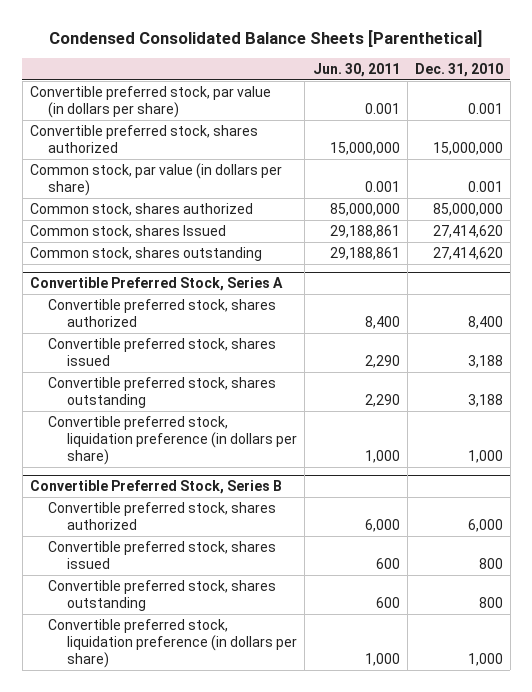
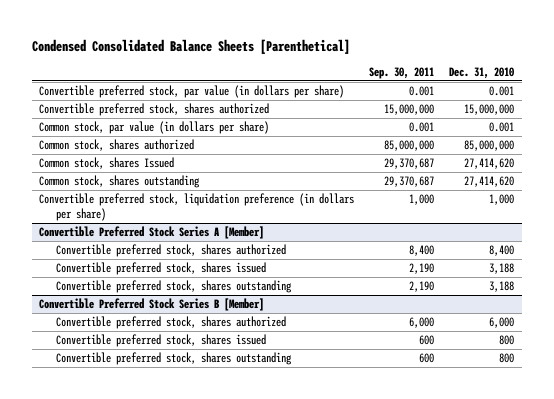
- | Jun. 30, 2011 | Dec. 31, 2010
+ | Sep. 30, 2011 | Dec. 31, 2010
- Convertible Preferred Stock, Series A
+ Convertible preferred stock, liquidation preference (in dollars per share) | 1,000 | 1,000
+ Convertible Preferred Stock Series A [Member]
- Convertible preferred stock, liquidation preference (in dollars per share) | 1,000 | 1,000
- Convertible Preferred Stock, Series B
+ Convertible Preferred Stock Series B [Member]
- Convertible preferred stock, liquidation preference (in dollars per share) | 1,000 | 1,000

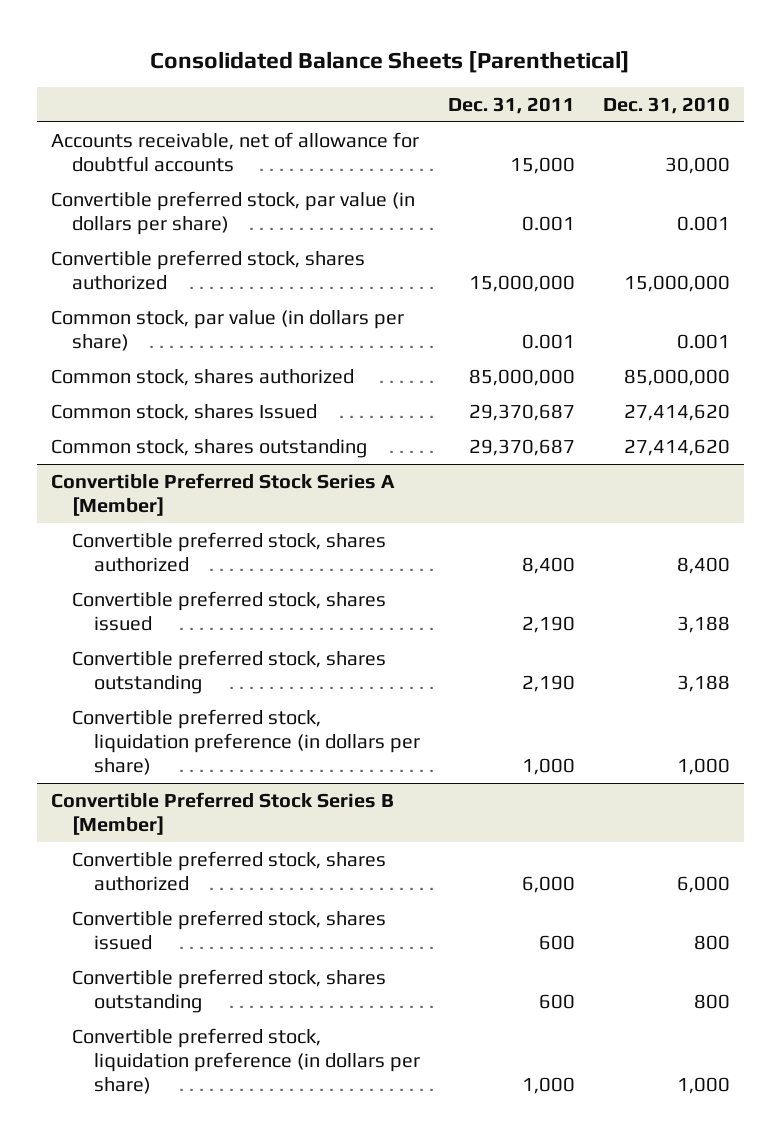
- Condensed Consolidated Balance Sheets [Parenthetical]
+ Consolidated Balance Sheets [Parenthetical]
- | Sep. 30, 2011 | Dec. 31, 2010
+ | Dec. 31, 2011 | Dec. 31, 2010
+ Accounts receivable, net of allowance for doubtful accounts | 15,000 | 30,000
- Convertible preferred stock, liquidation preference (in dollars per share) | 1,000 | 1,000
@ Convertible Preferred Stock Series A [Member]
+ Convertible preferred stock, liquidation preference (in dollars per share) | 1,000 | 1,000
@ Convertible Preferred Stock Series B [Member]
+ Convertible preferred stock, liquidation preference (in dollars per share) | 1,000 | 1,000

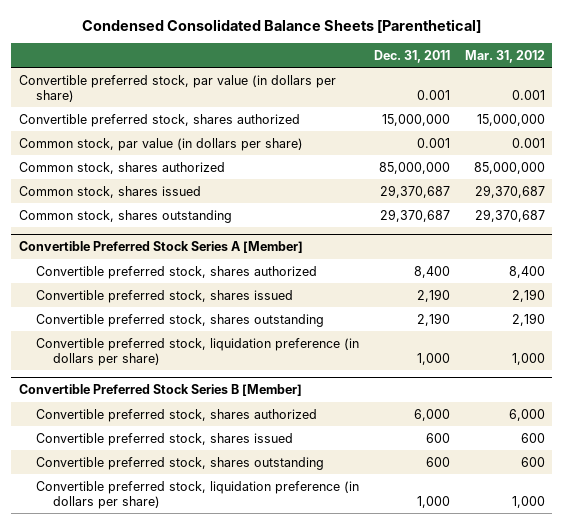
- Consolidated Balance Sheets [Parenthetical]
+ Condensed Consolidated Balance Sheets [Parenthetical]
- | Dec. 31, 2011 | Dec. 31, 2010
+ | Dec. 31, 2011 | Mar. 31, 2012
- Accounts receivable, net of allowance for doubtful accounts | 15,000 | 30,000
- Common stock, shares Issued | 29,370,687 | 27,414,620
+ Common stock, shares issued | 29,370,687 | 29,370,687

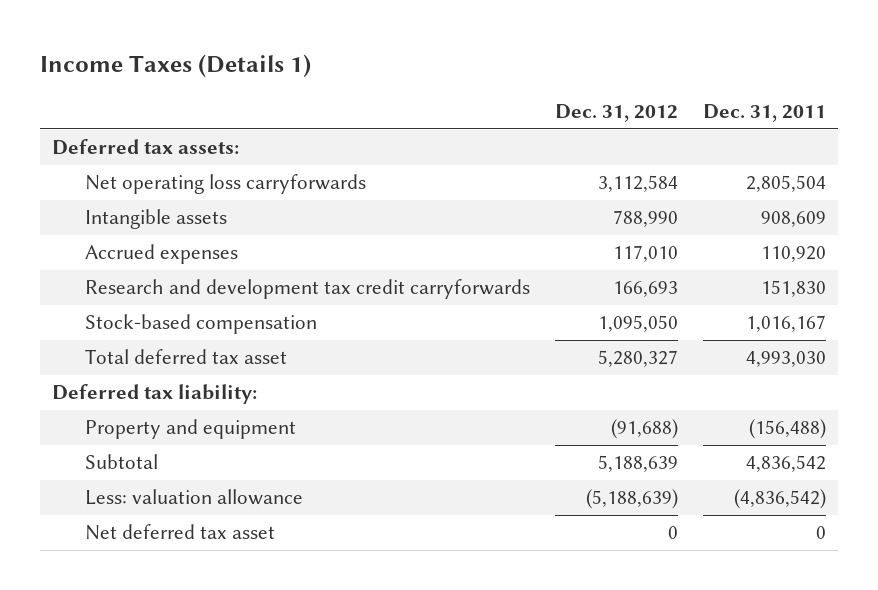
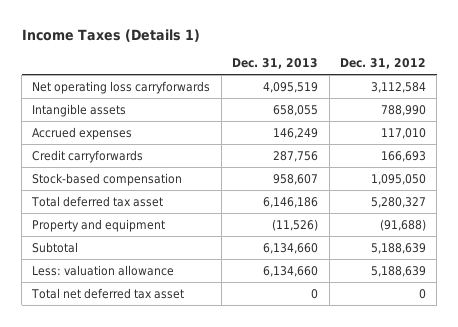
- | Dec. 31, 2012 | Dec. 31, 2011
+ | Dec. 31, 2013 | Dec. 31, 2012
- Deferred tax assets:
- Research and development tax credit carryforwards | 166,693 | 151,830
+ Credit carryforwards | 287,756 | 166,693
- Deferred tax liability:
- Less: valuation allowance | (5,188,639) | (4,836,542)
- Net deferred tax asset | 0 | 0
+ Less: valuation allowance | 6,134,660 | 5,188,639
+ Total net deferred tax asset | 0 | 0

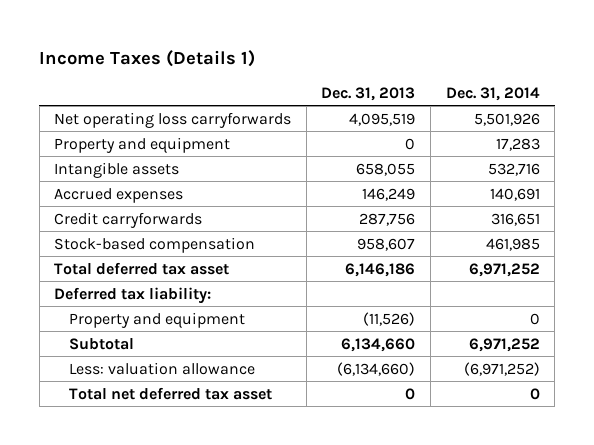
- | Dec. 31, 2013 | Dec. 31, 2012
+ | Dec. 31, 2013 | Dec. 31, 2014
+ Property and equipment | 0 | 17,283
+ Deferred tax liability:
- Less: valuation allowance | 6,134,660 | 5,188,639
+ Less: valuation allowance | (6,134,660) | (6,971,252)

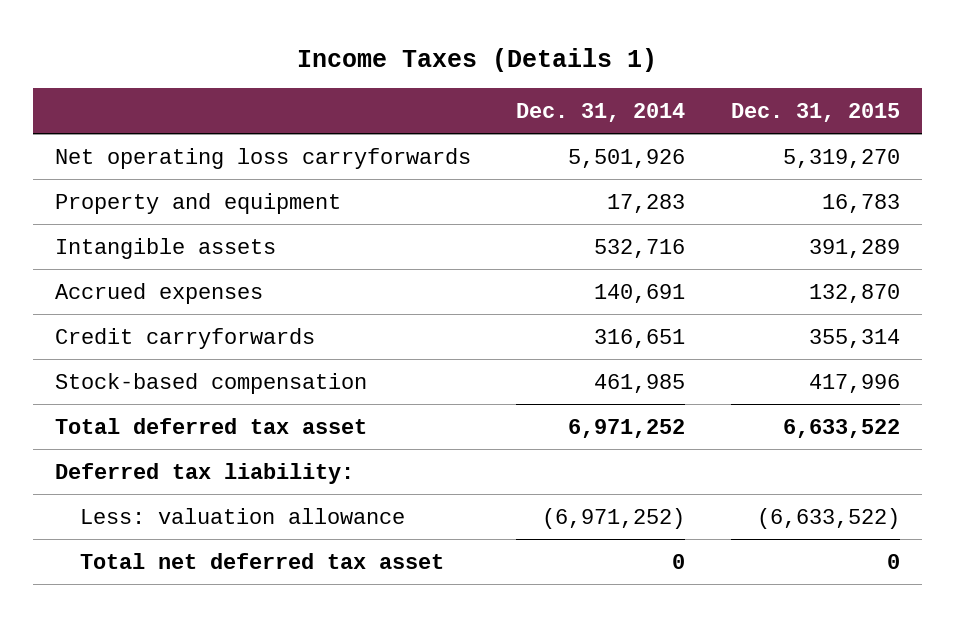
- | Dec. 31, 2013 | Dec. 31, 2014
+ | Dec. 31, 2014 | Dec. 31, 2015
- Property and equipment | (11,526) | 0
- Subtotal | 6,134,660 | 6,971,252

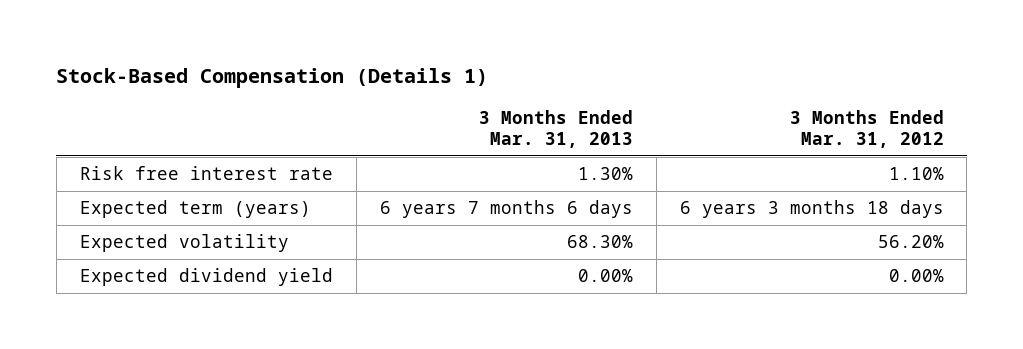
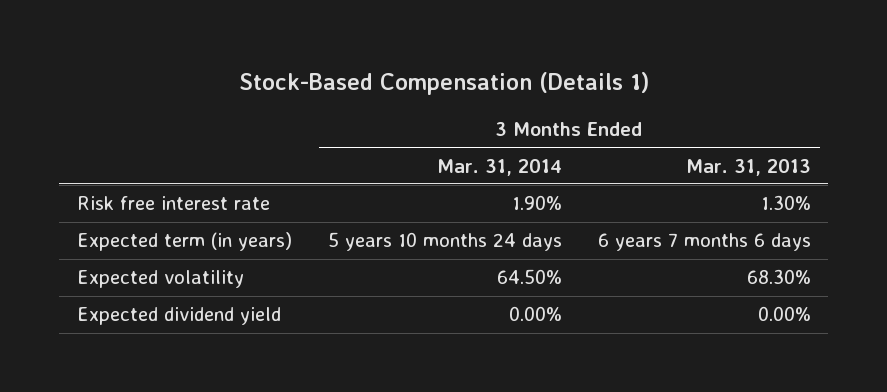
- | 3 Months Ended Mar. 31, 2013 | 3 Months Ended Mar. 31, 2012
+ | 3 Months Ended Mar. 31, 2014 | 3 Months Ended Mar. 31, 2013
- Expected term (years) | 6 years 7 months 6 days | 6 years 3 months 18 days
+ Expected term (in years) | 5 years 10 months 24 days | 6 years 7 months 6 days

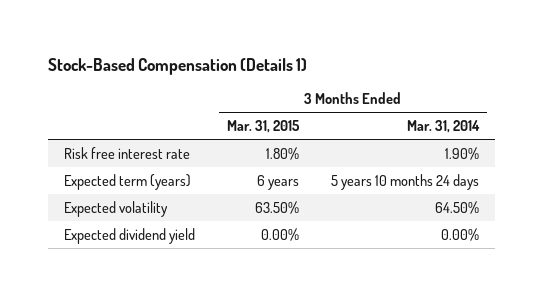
- | 3 Months Ended Mar. 31, 2014 | 3 Months Ended Mar. 31, 2013
+ | 3 Months Ended Mar. 31, 2015 | 3 Months Ended Mar. 31, 2014
- Expected term (in years) | 5 years 10 months 24 days | 6 years 7 months 6 days
+ Expected term (years) | 6 years | 5 years 10 months 24 days

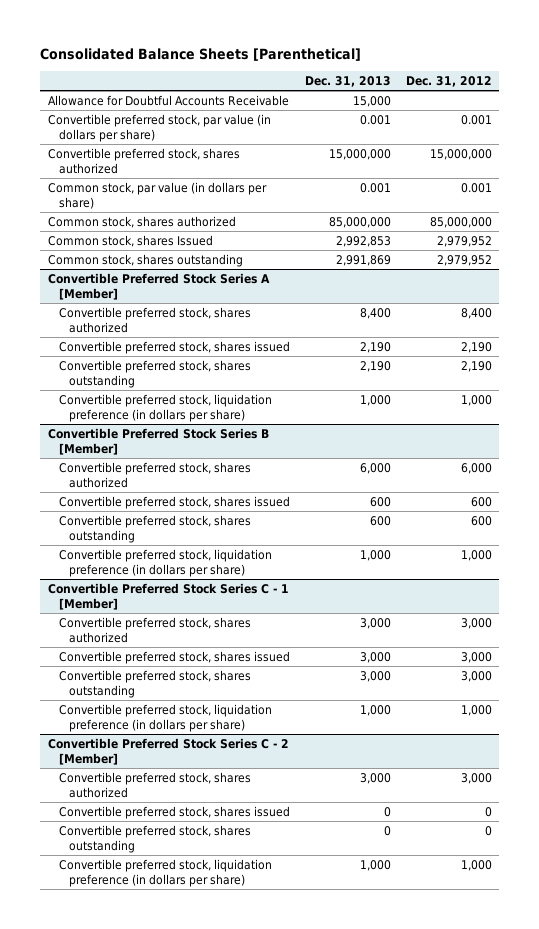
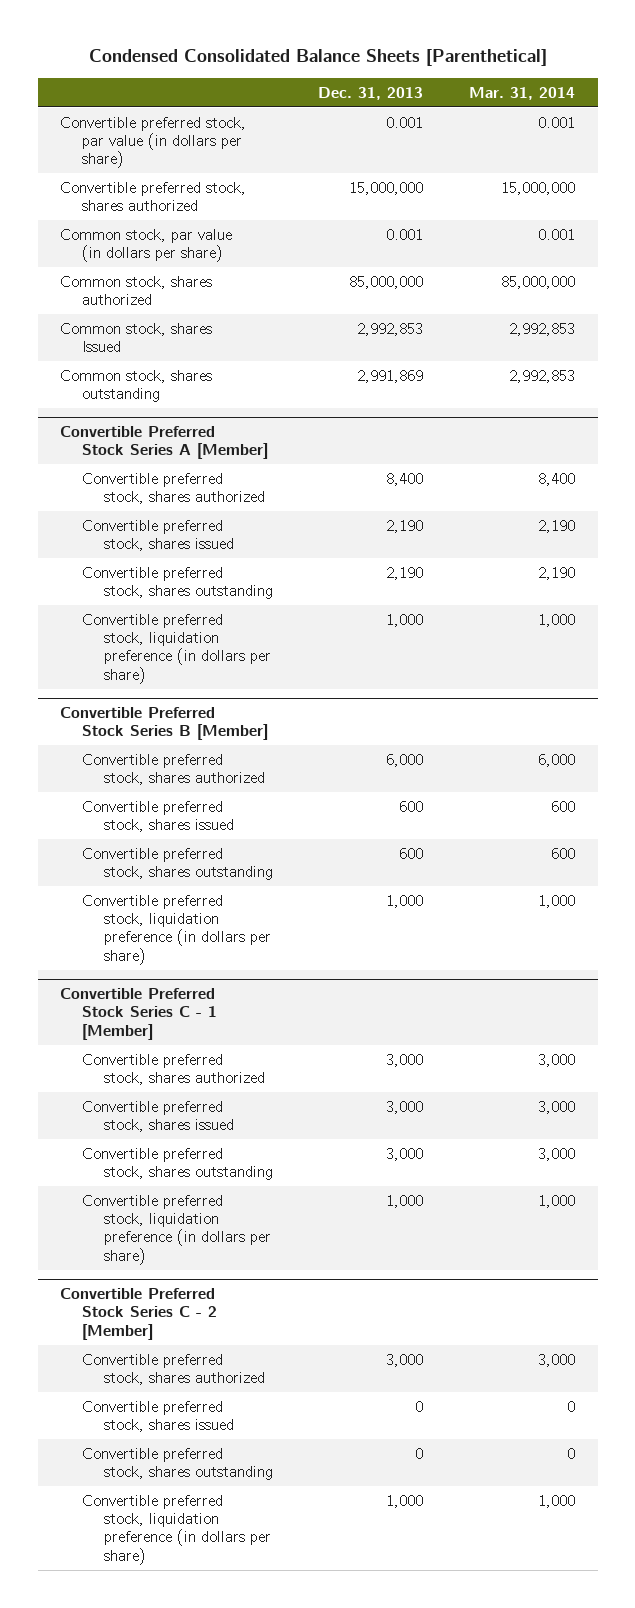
- Consolidated Balance Sheets [Parenthetical]
+ Condensed Consolidated Balance Sheets [Parenthetical]
- | Dec. 31, 2013 | Dec. 31, 2012
+ | Dec. 31, 2013 | Mar. 31, 2014
- Allowance for Doubtful Accounts Receivable | 15,000 |

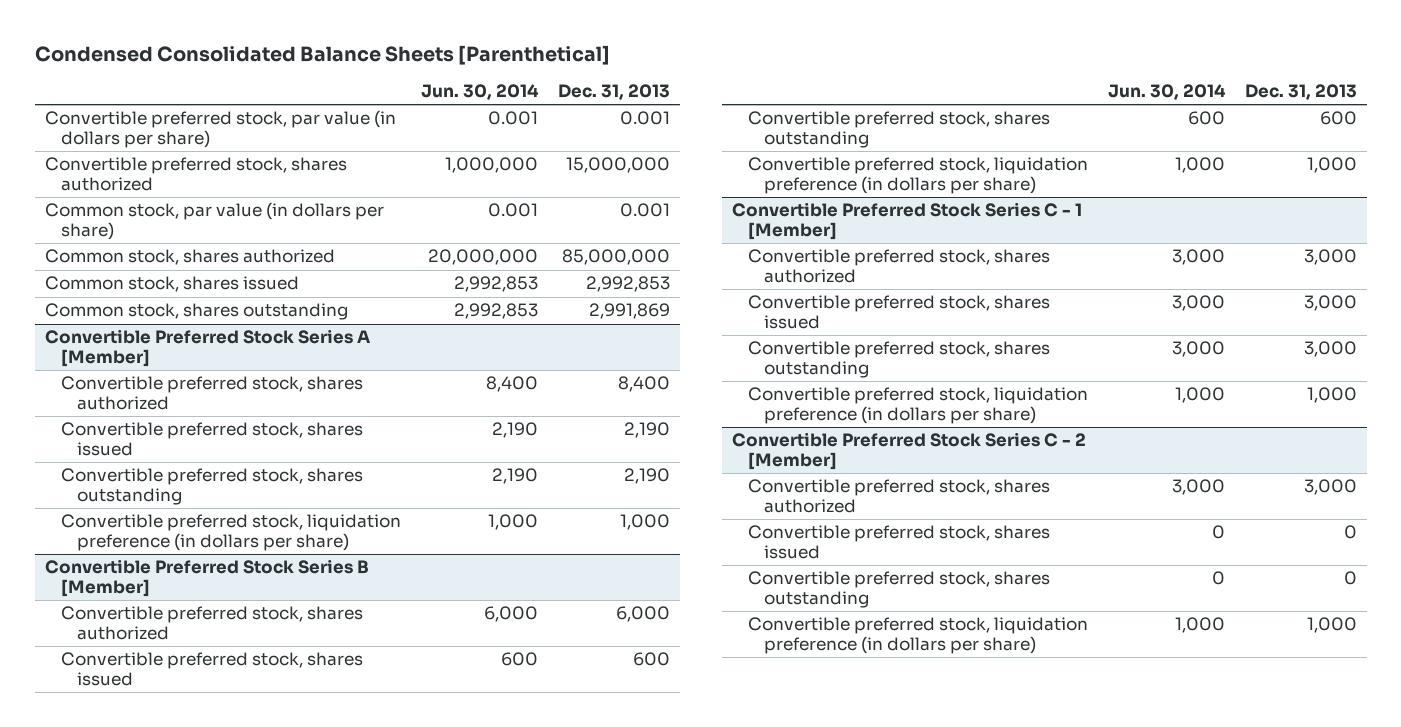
- | Dec. 31, 2013 | Mar. 31, 2014
+ | Jun. 30, 2014 | Dec. 31, 2013
- Common stock, shares Issued | 2,992,853 | 2,992,853
+ Common stock, shares issued | 2,992,853 | 2,992,853

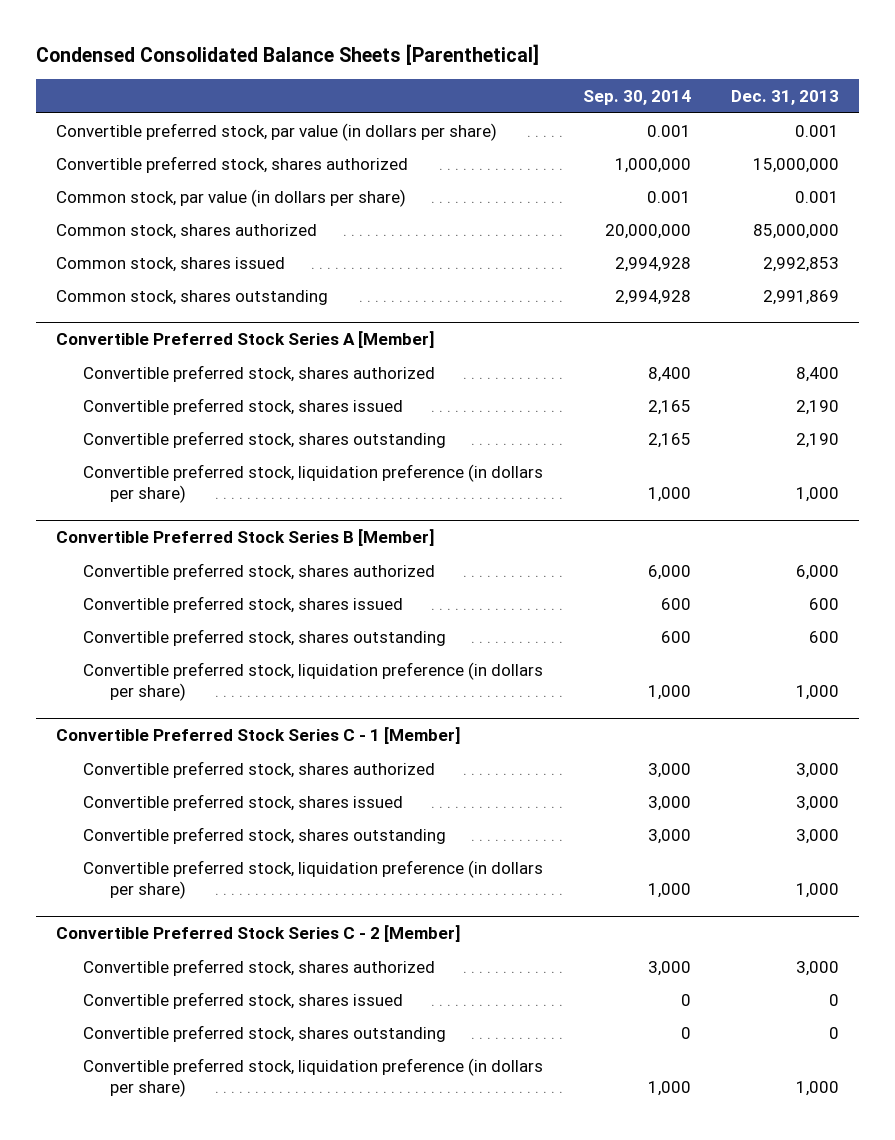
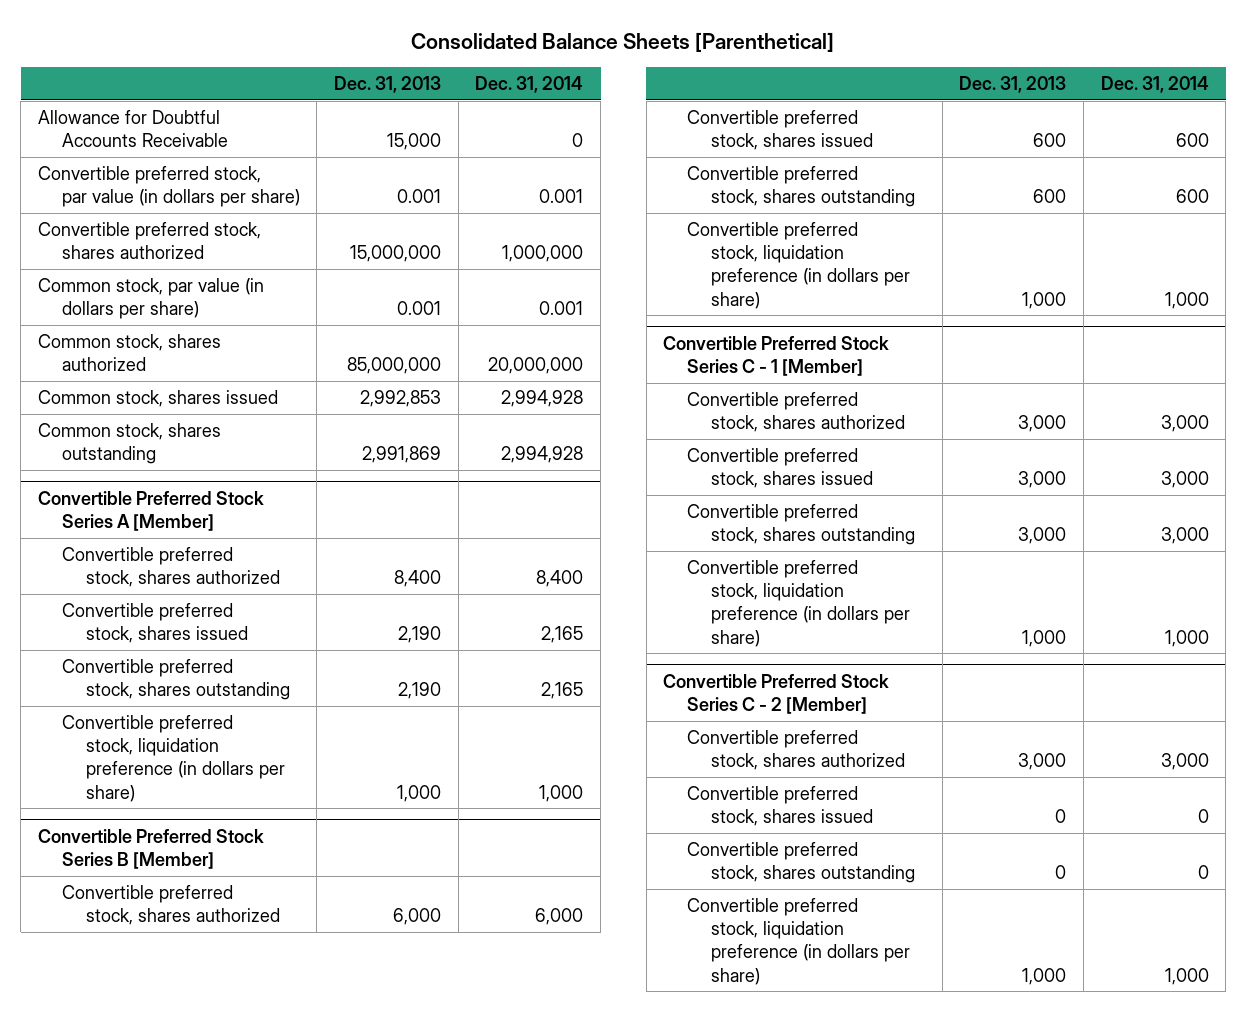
- Condensed Consolidated Balance Sheets [Parenthetical]
+ Consolidated Balance Sheets [Parenthetical]
- | Sep. 30, 2014 | Dec. 31, 2013
+ | Dec. 31, 2013 | Dec. 31, 2014
+ Allowance for Doubtful Accounts Receivable | 15,000 | 0

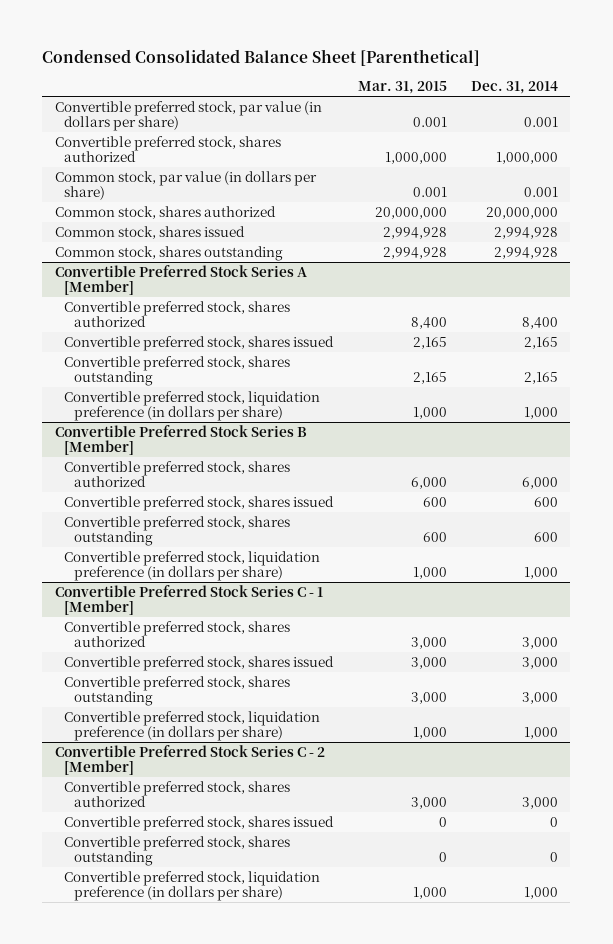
- Consolidated Balance Sheets [Parenthetical]
+ Condensed Consolidated Balance Sheet [Parenthetical]
- | Dec. 31, 2013 | Dec. 31, 2014
+ | Mar. 31, 2015 | Dec. 31, 2014
- Allowance for Doubtful Accounts Receivable | 15,000 | 0

